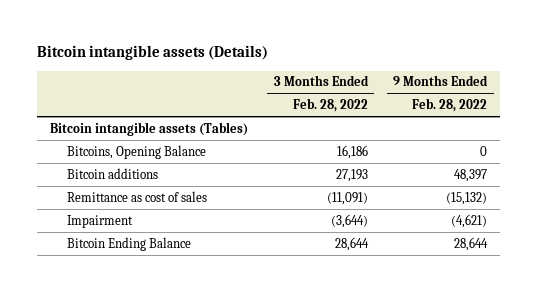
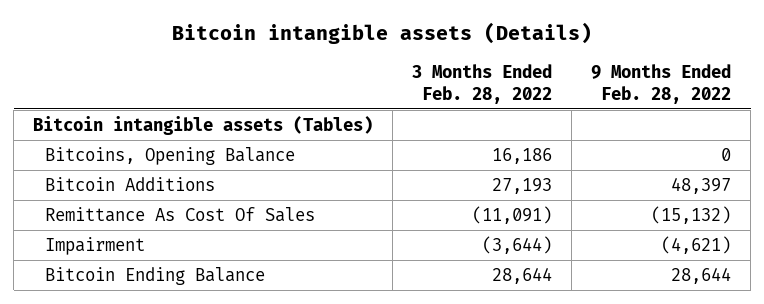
- Bitcoin additions | 27,193 | 48,397
- Remittance as cost of sales | (11,091) | (15,132)
+ Bitcoin Additions | 27,193 | 48,397
+ Remittance As Cost Of Sales | (11,091) | (15,132)

